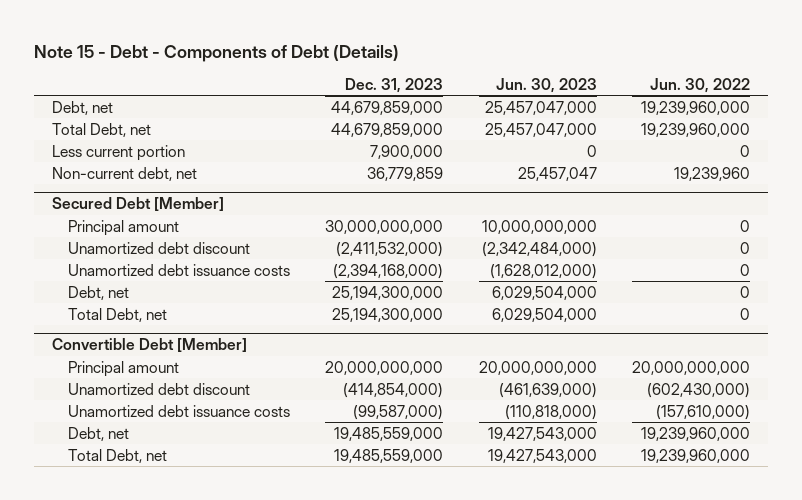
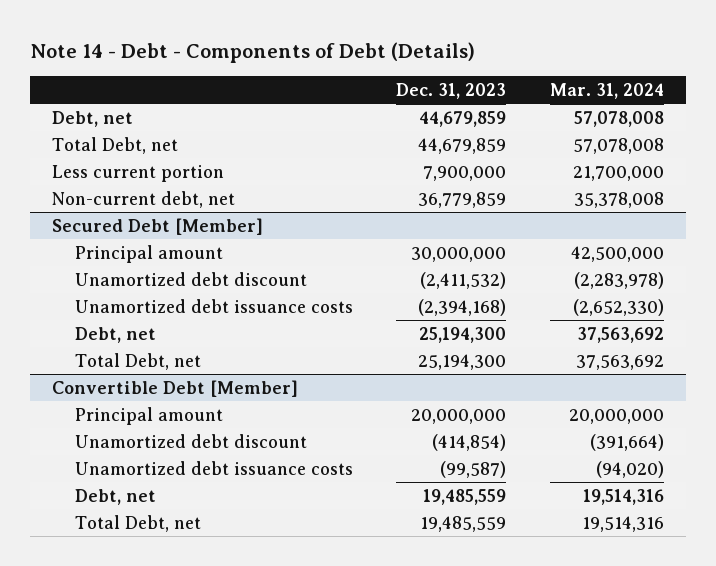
- Note 15 - Debt - Components of Debt (Details)
+ Note 14 - Debt - Components of Debt (Details)
- | Dec. 31, 2023 | Jun. 30, 2023 | Jun. 30, 2022
+ | Dec. 31, 2023 | Mar. 31, 2024
- Debt, net | 44,679,859,000 | 25,457,047,000 | 19,239,960,000
- Total Debt, net | 44,679,859,000 | 25,457,047,000 | 19,239,960,000
+ Debt, net | 44,679,859 | 57,078,008
+ Total Debt, net | 44,679,859 | 57,078,008
@ Secured Debt [Member]
- Principal amount | 30,000,000,000 | 10,000,000,000 | 0
- Unamortized debt discount | (2,411,532,000) | (2,342,484,000) | 0
- Unamortized debt issuance costs | (2,394,168,000) | (1,628,012,000) | 0
- Debt, net | 25,194,300,000 | 6,029,504,000 | 0
- Total Debt, net | 25,194,300,000 | 6,029,504,000 | 0
+ Principal amount | 30,000,000 | 42,500,000
+ Unamortized debt discount | (2,411,532) | (2,283,978)
+ Unamortized debt issuance costs | (2,394,168) | (2,652,330)
+ Debt, net | 25,194,300 | 37,563,692
+ Total Debt, net | 25,194,300 | 37,563,692
@ Convertible Debt [Member]
- Principal amount | 20,000,000,000 | 20,000,000,000 | 20,000,000,000
- Unamortized debt discount | (414,854,000) | (461,639,000) | (602,430,000)
- Unamortized debt issuance costs | (99,587,000) | (110,818,000) | (157,610,000)
- Debt, net | 19,485,559,000 | 19,427,543,000 | 19,239,960,000
- Total Debt, net | 19,485,559,000 | 19,427,543,000 | 19,239,960,000
+ Principal amount | 20,000,000 | 20,000,000
+ Unamortized debt discount | (414,854) | (391,664)
+ Unamortized debt issuance costs | (99,587) | (94,020)
+ Debt, net | 19,485,559 | 19,514,316
+ Total Debt, net | 19,485,559 | 19,514,316

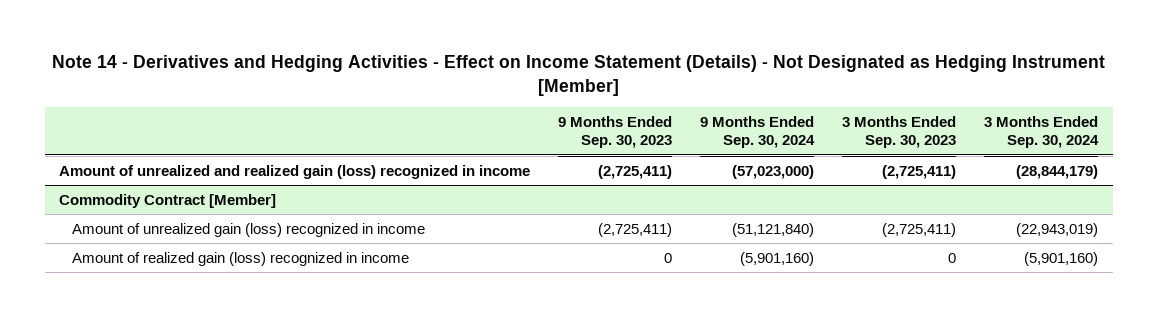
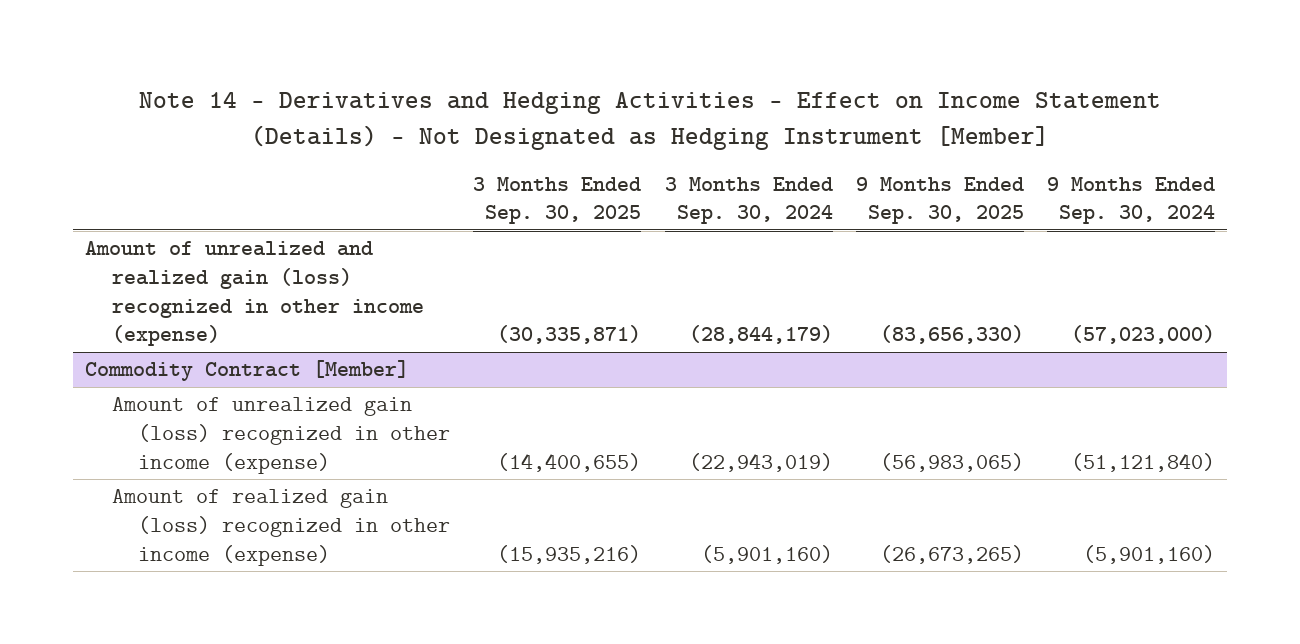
- | 9 Months Ended Sep. 30, 2023 | 9 Months Ended Sep. 30, 2024 | 3 Months Ended Sep. 30, 2023 | 3 Months Ended Sep. 30, 2024
+ | 3 Months Ended Sep. 30, 2025 | 3 Months Ended Sep. 30, 2024 | 9 Months Ended Sep. 30, 2025 | 9 Months Ended Sep. 30, 2024
- Amount of unrealized and realized gain (loss) recognized in income | (2,725,411) | (57,023,000) | (2,725,411) | (28,844,179)
+ Amount of unrealized and realized gain (loss) recognized in other income (expense) | (30,335,871) | (28,844,179) | (83,656,330) | (57,023,000)
@ Commodity Contract [Member]
- Amount of unrealized gain (loss) recognized in income | (2,725,411) | (51,121,840) | (2,725,411) | (22,943,019)
- Amount of realized gain (loss) recognized in income | 0 | (5,901,160) | 0 | (5,901,160)
+ Amount of unrealized gain (loss) recognized in other income (expense) | (14,400,655) | (22,943,019) | (56,983,065) | (51,121,840)
+ Amount of realized gain (loss) recognized in other income (expense) | (15,935,216) | (5,901,160) | (26,673,265) | (5,901,160)

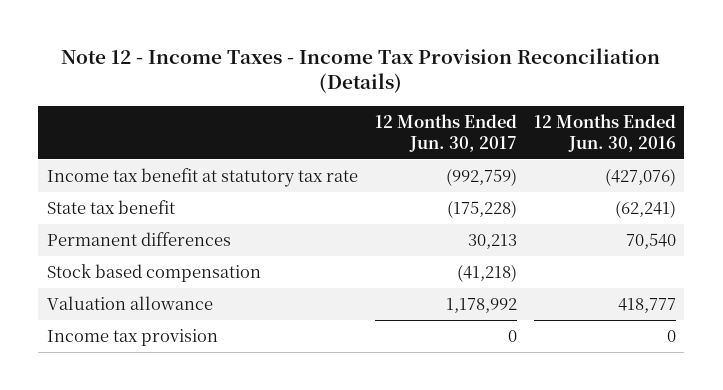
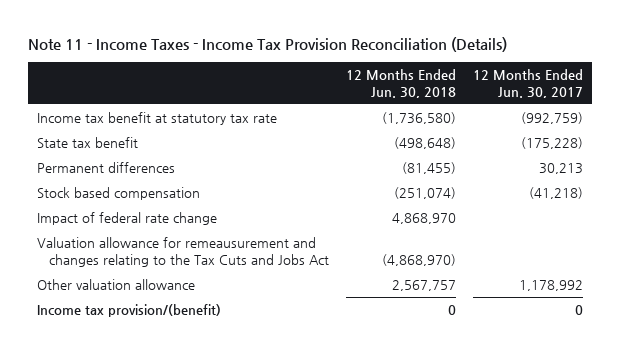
- Note 12 - Income Taxes - Income Tax Provision Reconciliation (Details)
+ Note 11 - Income Taxes - Income Tax Provision Reconciliation (Details)
- | 12 Months Ended Jun. 30, 2017 | 12 Months Ended Jun. 30, 2016
+ | 12 Months Ended Jun. 30, 2018 | 12 Months Ended Jun. 30, 2017
- Valuation allowance | 1,178,992 | 418,777
- Income tax provision | 0 | 0
+ Impact of federal rate change | 4,868,970 |
+ Valuation allowance for remeausurement and changes relating to the Tax Cuts and Jobs Act | (4,868,970) |
+ Other valuation allowance | 2,567,757 | 1,178,992
+ Income tax provision/(benefit) | 0 | 0

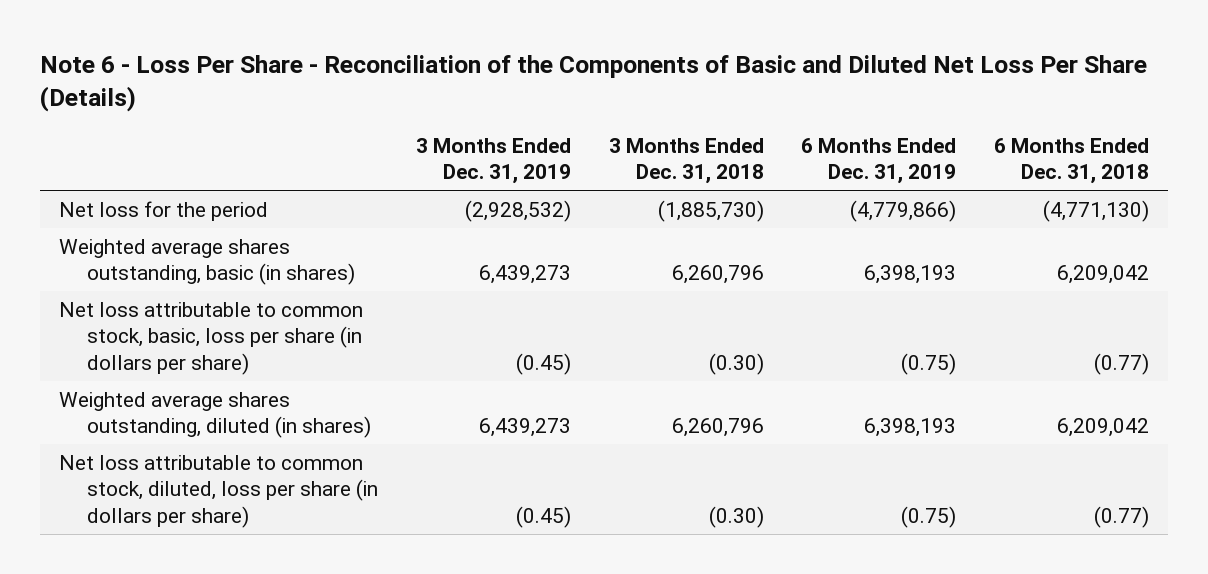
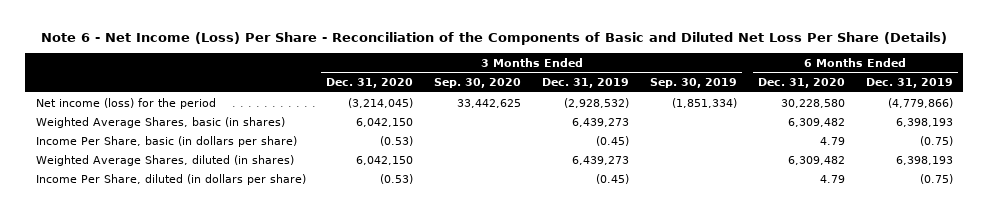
- Note 6 - Loss Per Share - Reconciliation of the Components of Basic and Diluted Net Loss Per Share (Details)
+ Note 6 - Net Income (Loss) Per Share - Reconciliation of the Components of Basic and Diluted Net Loss Per Share (Details)
- | 3 Months Ended Dec. 31, 2019 | 3 Months Ended Dec. 31, 2018 | 6 Months Ended Dec. 31, 2019 | 6 Months Ended Dec. 31, 2018
+ | 3 Months Ended Dec. 31, 2020 | 3 Months Ended Sep. 30, 2020 | 3 Months Ended Dec. 31, 2019 | 3 Months Ended Sep. 30, 2019 | 6 Months Ended Dec. 31, 2020 | 6 Months Ended Dec. 31, 2019
- Net loss for the period | (2,928,532) | (1,885,730) | (4,779,866) | (4,771,130)
- Weighted average shares outstanding, basic (in shares) | 6,439,273 | 6,260,796 | 6,398,193 | 6,209,042
- Net loss attributable to common stock, basic, loss per share (in dollars per share) | (0.45) | (0.30) | (0.75) | (0.77)
- Weighted average shares outstanding, diluted (in shares) | 6,439,273 | 6,260,796 | 6,398,193 | 6,209,042
- Net loss attributable to common stock, diluted, loss per share (in dollars per share) | (0.45) | (0.30) | (0.75) | (0.77)
+ Net income (loss) for the period | (3,214,045) | 33,442,625 | (2,928,532) | (1,851,334) | 30,228,580 | (4,779,866)
+ Weighted Average Shares, basic (in shares) | 6,042,150 | | 6,439,273 | | 6,309,482 | 6,398,193
+ Income Per Share, basic (in dollars per share) | (0.53) | | (0.45) | | 4.79 | (0.75)
+ Weighted Average Shares, diluted (in shares) | 6,042,150 | | 6,439,273 | | 6,309,482 | 6,398,193
+ Income Per Share, diluted (in dollars per share) | (0.53) | | (0.45) | | 4.79 | (0.75)

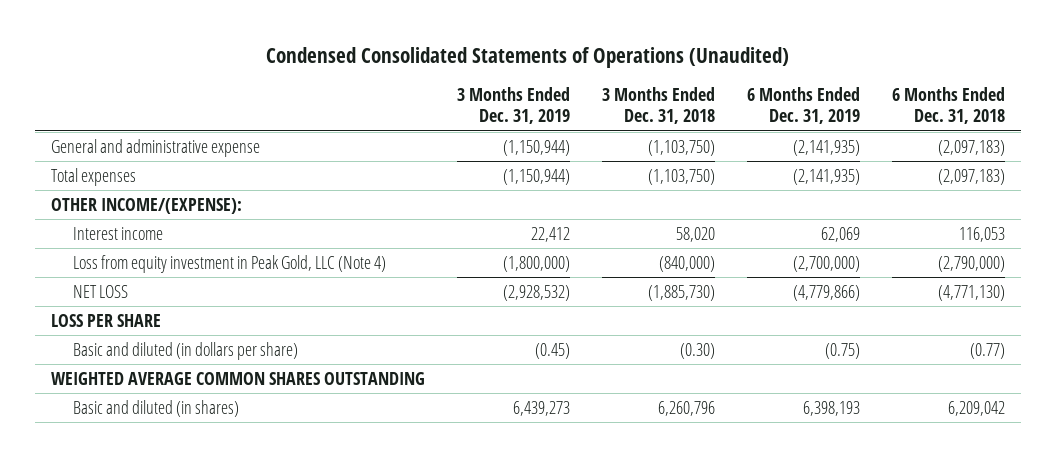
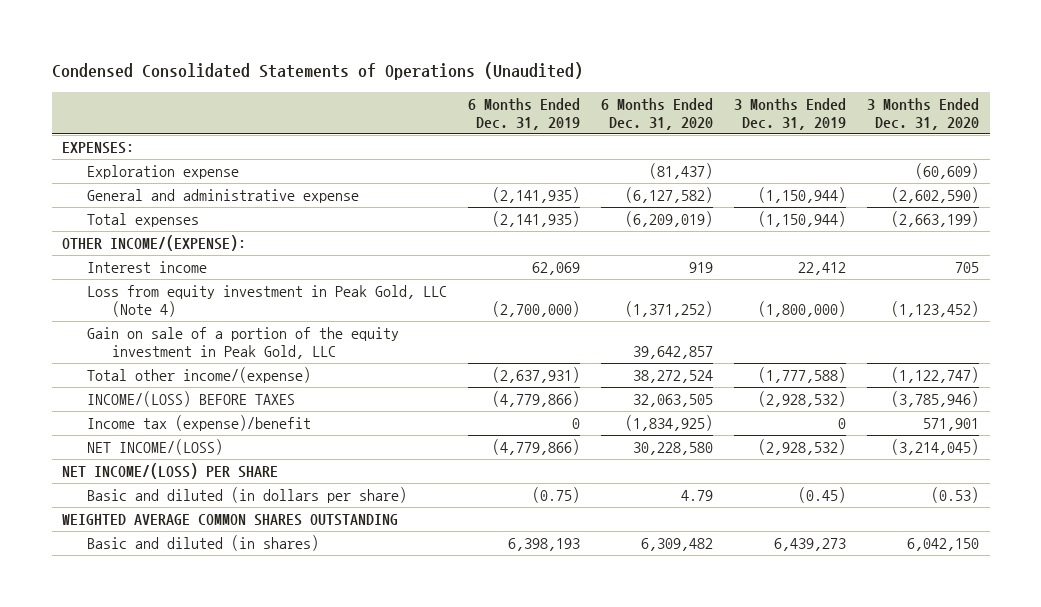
- | 3 Months Ended Dec. 31, 2019 | 3 Months Ended Dec. 31, 2018 | 6 Months Ended Dec. 31, 2019 | 6 Months Ended Dec. 31, 2018
+ | 6 Months Ended Dec. 31, 2019 | 6 Months Ended Dec. 31, 2020 | 3 Months Ended Dec. 31, 2019 | 3 Months Ended Dec. 31, 2020
+ EXPENSES:
+ Exploration expense | | (81,437) | | (60,609)
- NET LOSS | (2,928,532) | (1,885,730) | (4,779,866) | (4,771,130)
- LOSS PER SHARE
+ Gain on sale of a portion of the equity investment in Peak Gold, LLC | | 39,642,857 | |
+ Total other income/(expense) | (2,637,931) | 38,272,524 | (1,777,588) | (1,122,747)
+ INCOME/(LOSS) BEFORE TAXES | (4,779,866) | 32,063,505 | (2,928,532) | (3,785,946)
+ Income tax (expense)/benefit | 0 | (1,834,925) | 0 | 571,901
+ NET INCOME/(LOSS) | (4,779,866) | 30,228,580 | (2,928,532) | (3,214,045)
+ NET INCOME/(LOSS) PER SHARE

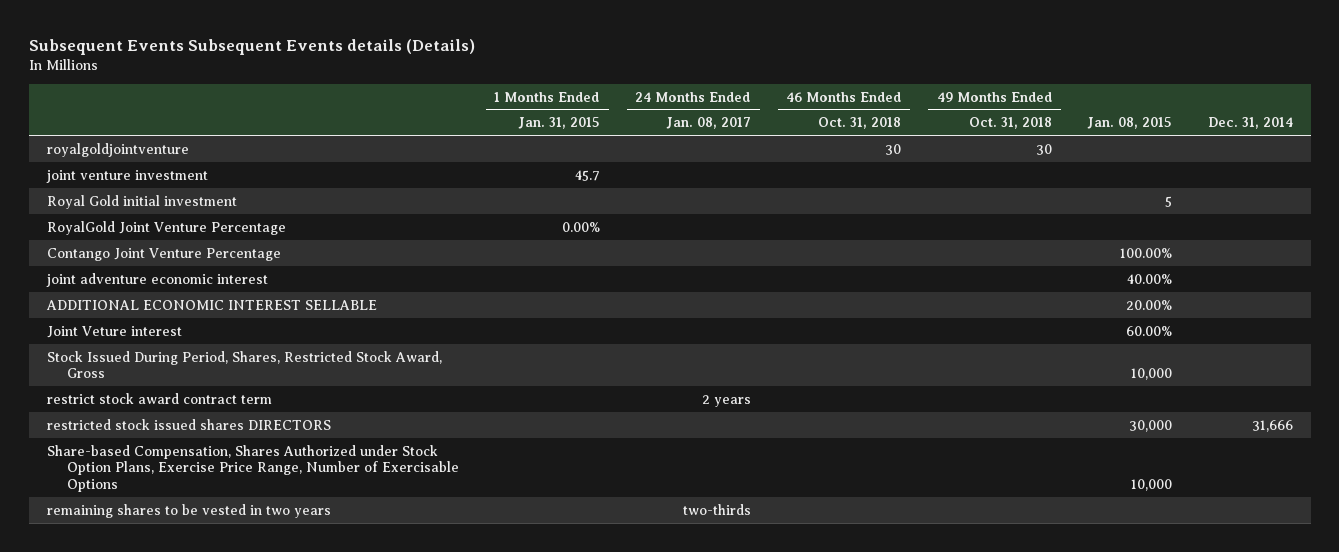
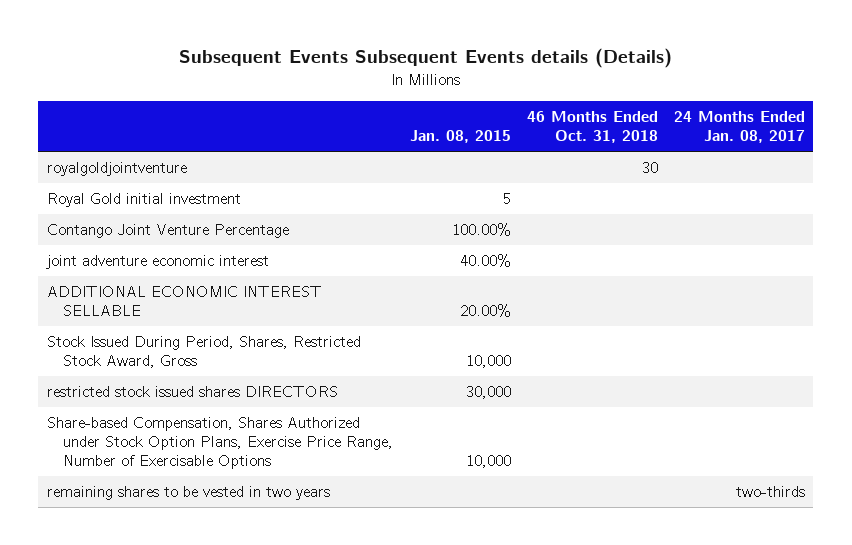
- | 1 Months Ended Jan. 31, 2015 | 24 Months Ended Jan. 08, 2017 | 46 Months Ended Oct. 31, 2018 | 49 Months Ended Oct. 31, 2018 | Jan. 08, 2015 | Dec. 31, 2014
+ | Jan. 08, 2015 | 46 Months Ended Oct. 31, 2018 | 24 Months Ended Jan. 08, 2017
- joint venture investment | 45.7 | | | | |
- RoyalGold Joint Venture Percentage | 0.00% | | | | |
- Joint Veture interest | | | | | 60.00% |
- restrict stock award contract term | | 2 years | | | |

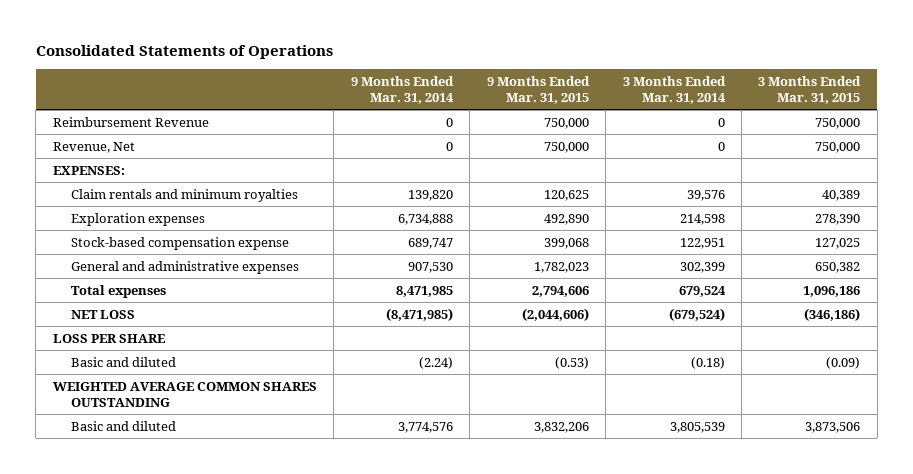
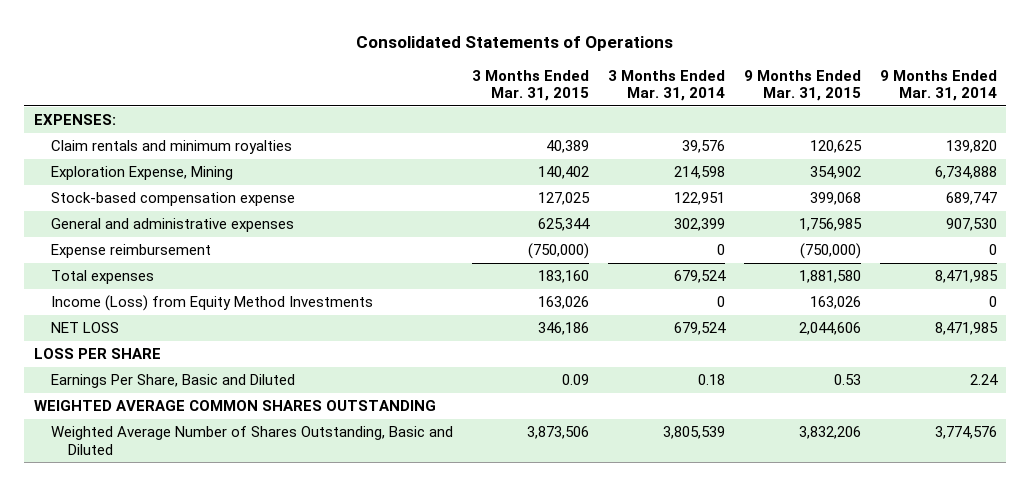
- | 9 Months Ended Mar. 31, 2014 | 9 Months Ended Mar. 31, 2015 | 3 Months Ended Mar. 31, 2014 | 3 Months Ended Mar. 31, 2015
+ | 3 Months Ended Mar. 31, 2015 | 3 Months Ended Mar. 31, 2014 | 9 Months Ended Mar. 31, 2015 | 9 Months Ended Mar. 31, 2014
- Reimbursement Revenue | 0 | 750,000 | 0 | 750,000
- Revenue, Net | 0 | 750,000 | 0 | 750,000
- Exploration expenses | 6,734,888 | 492,890 | 214,598 | 278,390
+ Exploration Expense, Mining | 140,402 | 214,598 | 354,902 | 6,734,888
- General and administrative expenses | 907,530 | 1,782,023 | 302,399 | 650,382
- Total expenses | 8,471,985 | 2,794,606 | 679,524 | 1,096,186
- NET LOSS | (8,471,985) | (2,044,606) | (679,524) | (346,186)
+ General and administrative expenses | 625,344 | 302,399 | 1,756,985 | 907,530
+ Expense reimbursement | (750,000) | 0 | (750,000) | 0
+ Total expenses | 183,160 | 679,524 | 1,881,580 | 8,471,985
+ Income (Loss) from Equity Method Investments | 163,026 | 0 | 163,026 | 0
+ NET LOSS | 346,186 | 679,524 | 2,044,606 | 8,471,985
- Basic and diluted | (2.24) | (0.53) | (0.18) | (0.09)
+ Earnings Per Share, Basic and Diluted | 0.09 | 0.18 | 0.53 | 2.24
- Basic and diluted | 3,774,576 | 3,832,206 | 3,805,539 | 3,873,506
+ Weighted Average Number of Shares Outstanding, Basic and Diluted | 3,873,506 | 3,805,539 | 3,832,206 | 3,774,576

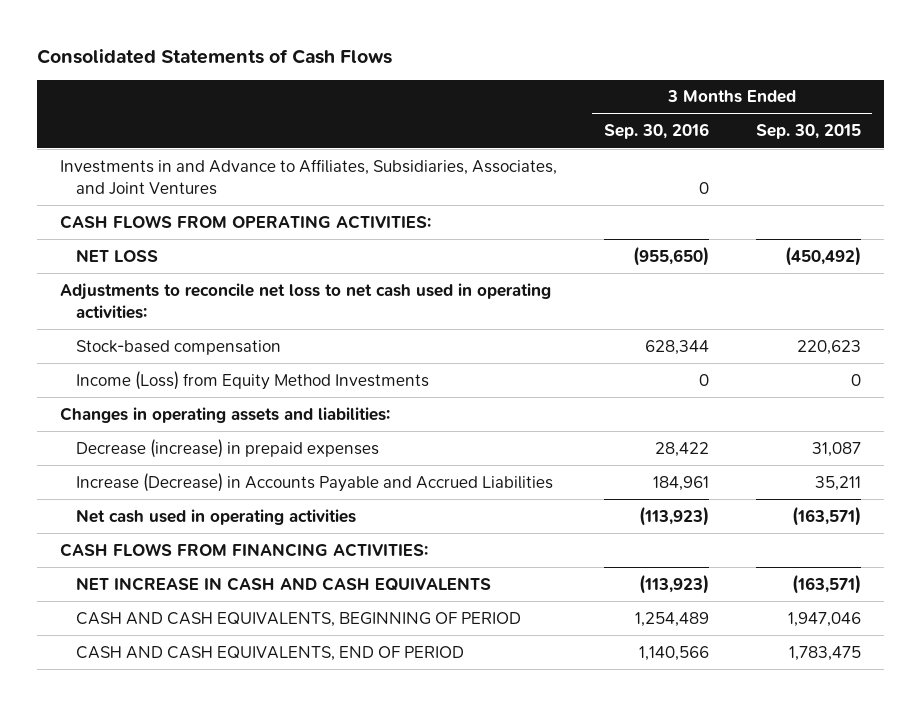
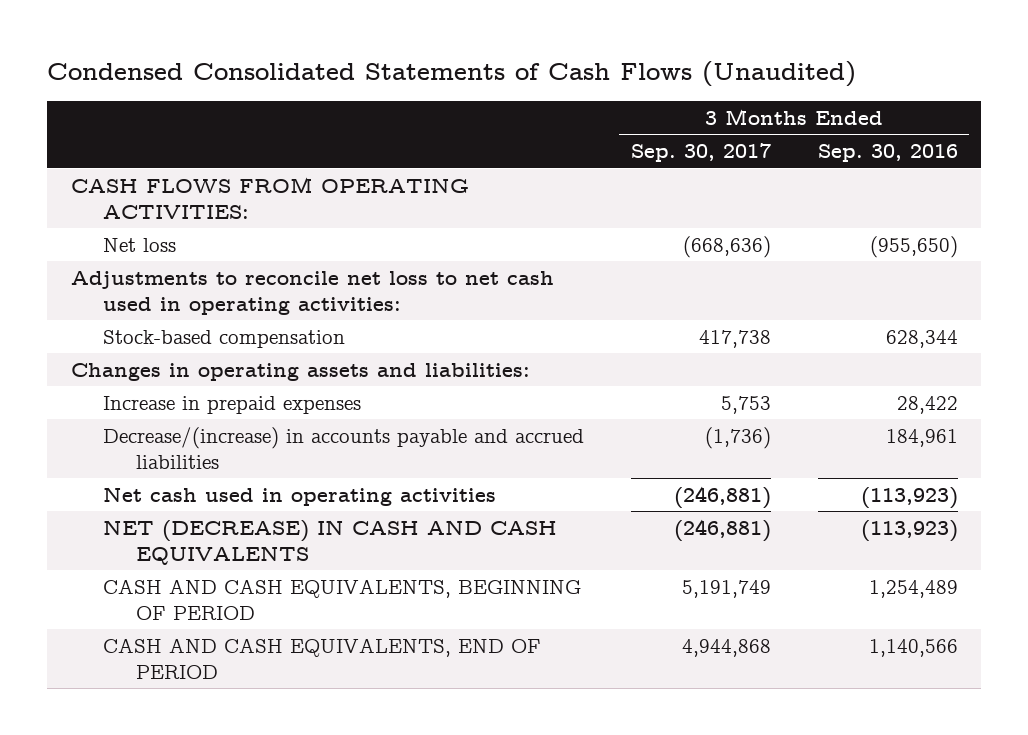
- Consolidated Statements of Cash Flows
+ Condensed Consolidated Statements of Cash Flows (Unaudited)
- | 3 Months Ended Sep. 30, 2016 | 3 Months Ended Sep. 30, 2015
+ | 3 Months Ended Sep. 30, 2017 | 3 Months Ended Sep. 30, 2016
- Investments in and Advance to Affiliates, Subsidiaries, Associates, and Joint Ventures | 0 |
- NET LOSS | (955,650) | (450,492)
+ Net loss | (668,636) | (955,650)
- Income (Loss) from Equity Method Investments | 0 | 0
- Decrease (increase) in prepaid expenses | 28,422 | 31,087
- Increase (Decrease) in Accounts Payable and Accrued Liabilities | 184,961 | 35,211
+ Increase in prepaid expenses | 5,753 | 28,422
+ Decrease/(increase) in accounts payable and accrued liabilities | (1,736) | 184,961
- CASH FLOWS FROM FINANCING ACTIVITIES:
- NET INCREASE IN CASH AND CASH EQUIVALENTS | (113,923) | (163,571)
+ NET (DECREASE) IN CASH AND CASH EQUIVALENTS | (246,881) | (113,923)

